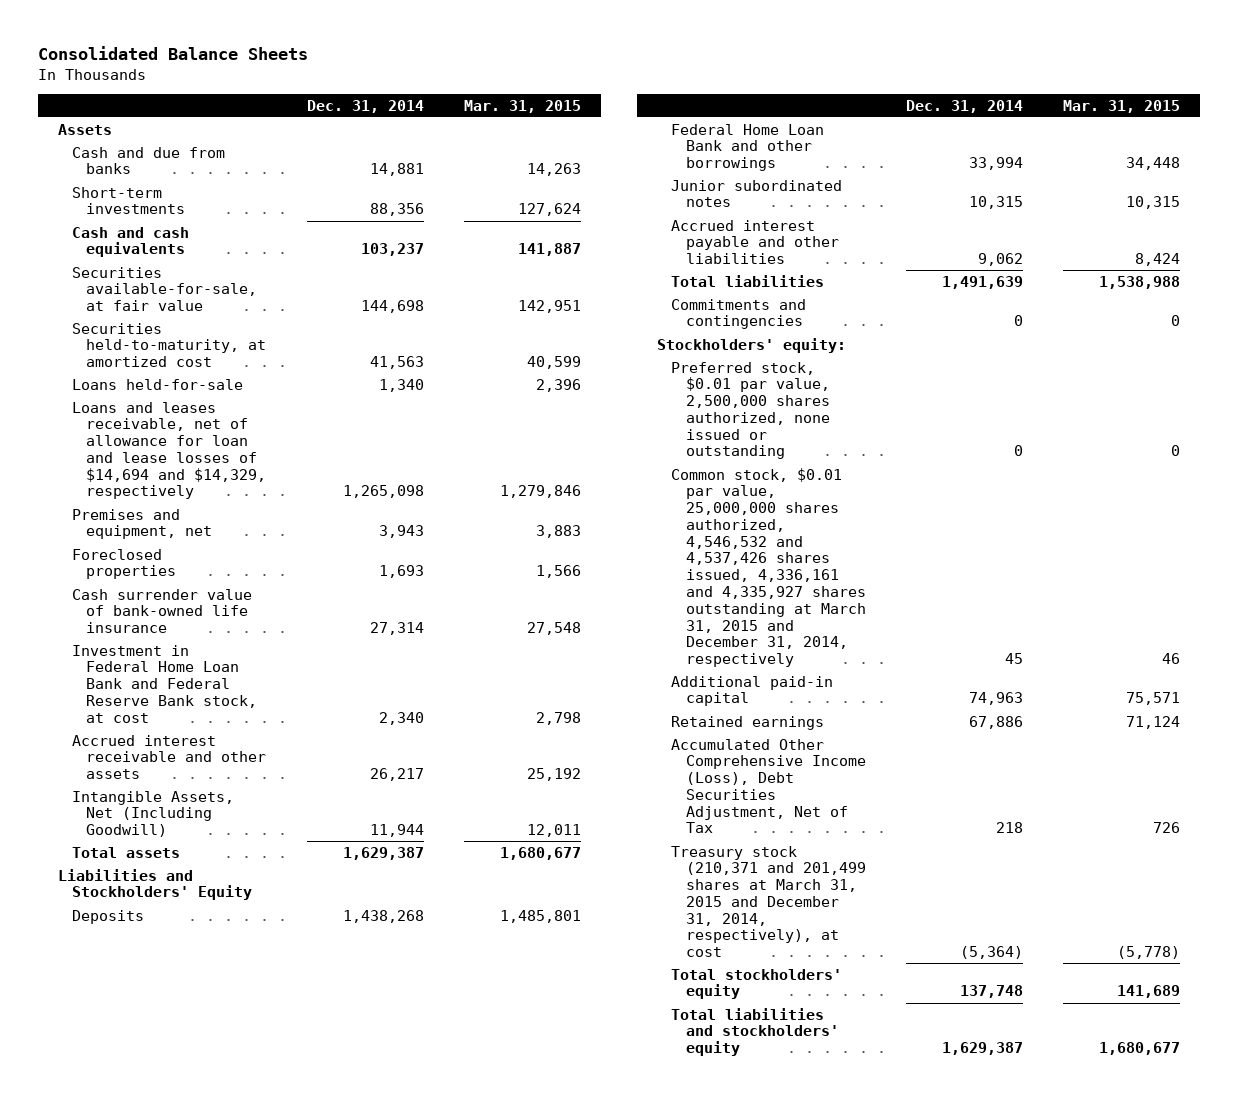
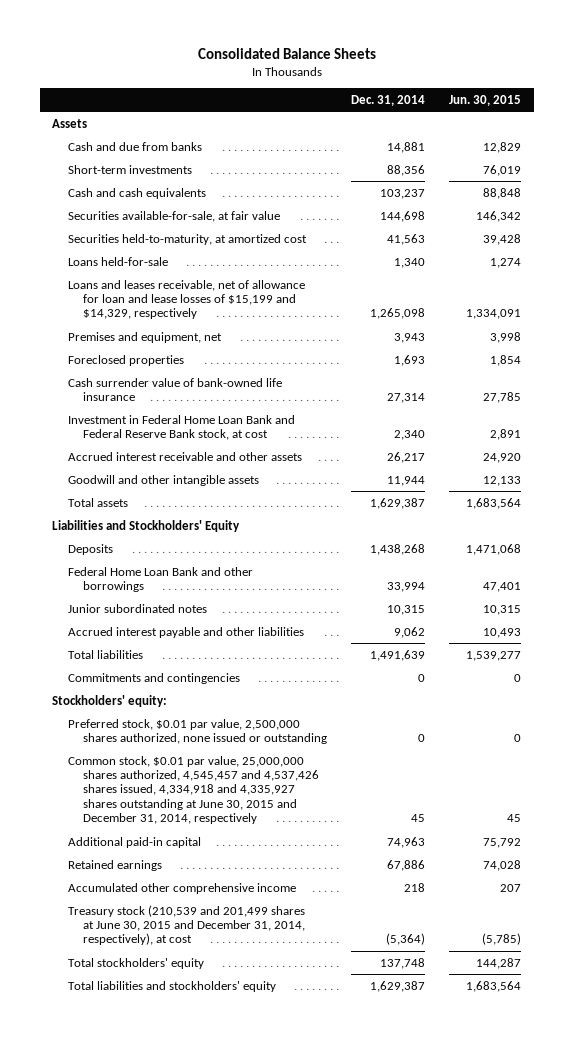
- | Dec. 31, 2014 | Mar. 31, 2015
+ | Dec. 31, 2014 | Jun. 30, 2015
- Loans and leases receivable, net of allowance for loan and lease losses of $14,694 and $14,329, respectively | 1,265,098 | 1,279,846
+ Loans and leases receivable, net of allowance for loan and lease losses of $15,199 and $14,329, respectively | 1,265,098 | 1,334,091
- Intangible Assets, Net (Including Goodwill) | 11,944 | 12,011
+ Goodwill and other intangible assets | 11,944 | 12,133
- Common stock, $0.01 par value, 25,000,000 shares authorized, 4,546,532 and 4,537,426 shares issued, 4,336,161 and 4,335,927 shares outstanding at March 31, 2015 and December 31, 2014, respectively | 45 | 46
+ Common stock, $0.01 par value, 25,000,000 shares authorized, 4,545,457 and 4,537,426 shares issued, 4,334,918 and 4,335,927 shares outstanding at June 30, 2015 and December 31, 2014, respectively | 45 | 45
- Accumulated Other Comprehensive Income (Loss), Debt Securities Adjustment, Net of Tax | 218 | 726
- Treasury stock (210,371 and 201,499 shares at March 31, 2015 and December 31, 2014, respectively), at cost | (5,364) | (5,778)
+ Accumulated other comprehensive income | 218 | 207
+ Treasury stock (210,539 and 201,499 shares at June 30, 2015 and December 31, 2014, respectively), at cost | (5,364) | (5,785)

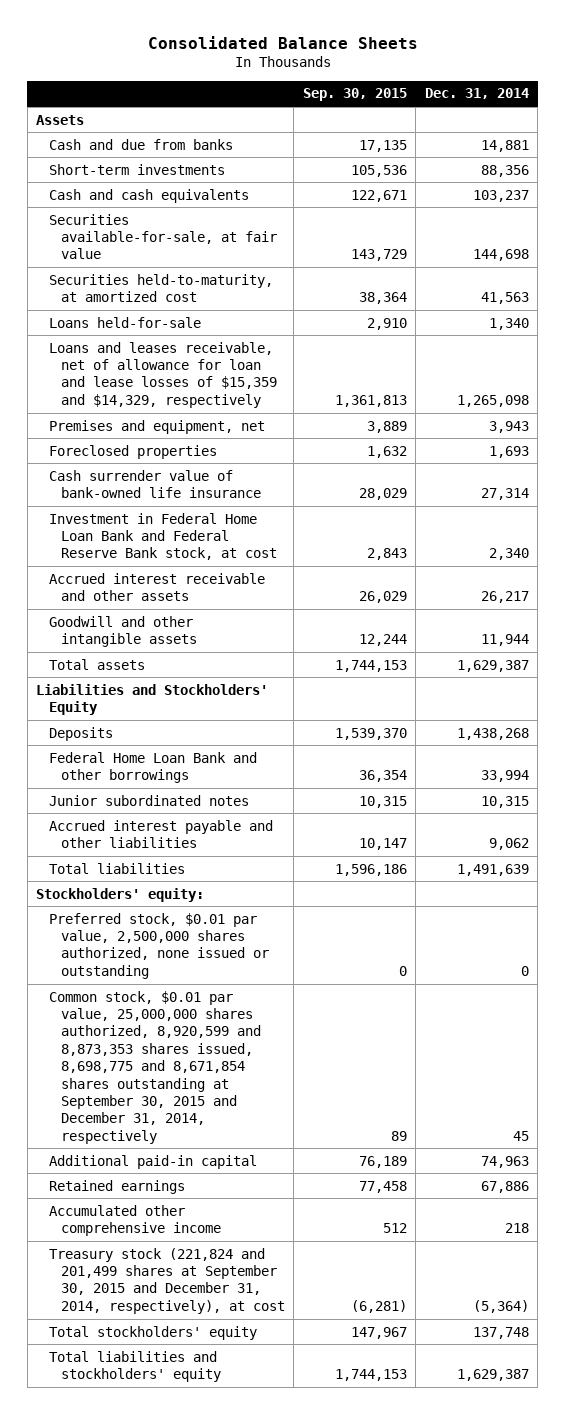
- | Dec. 31, 2014 | Jun. 30, 2015
+ | Sep. 30, 2015 | Dec. 31, 2014
- Loans and leases receivable, net of allowance for loan and lease losses of $15,199 and $14,329, respectively | 1,265,098 | 1,334,091
+ Loans and leases receivable, net of allowance for loan and lease losses of $15,359 and $14,329, respectively | 1,361,813 | 1,265,098
- Commitments and contingencies | 0 | 0
- Common stock, $0.01 par value, 25,000,000 shares authorized, 4,545,457 and 4,537,426 shares issued, 4,334,918 and 4,335,927 shares outstanding at June 30, 2015 and December 31, 2014, respectively | 45 | 45
+ Common stock, $0.01 par value, 25,000,000 shares authorized, 8,920,599 and 8,873,353 shares issued, 8,698,775 and 8,671,854 shares outstanding at September 30, 2015 and December 31, 2014, respectively | 89 | 45
- Treasury stock (210,539 and 201,499 shares at June 30, 2015 and December 31, 2014, respectively), at cost | (5,364) | (5,785)
+ Treasury stock (221,824 and 201,499 shares at September 30, 2015 and December 31, 2014, respectively), at cost | (6,281) | (5,364)

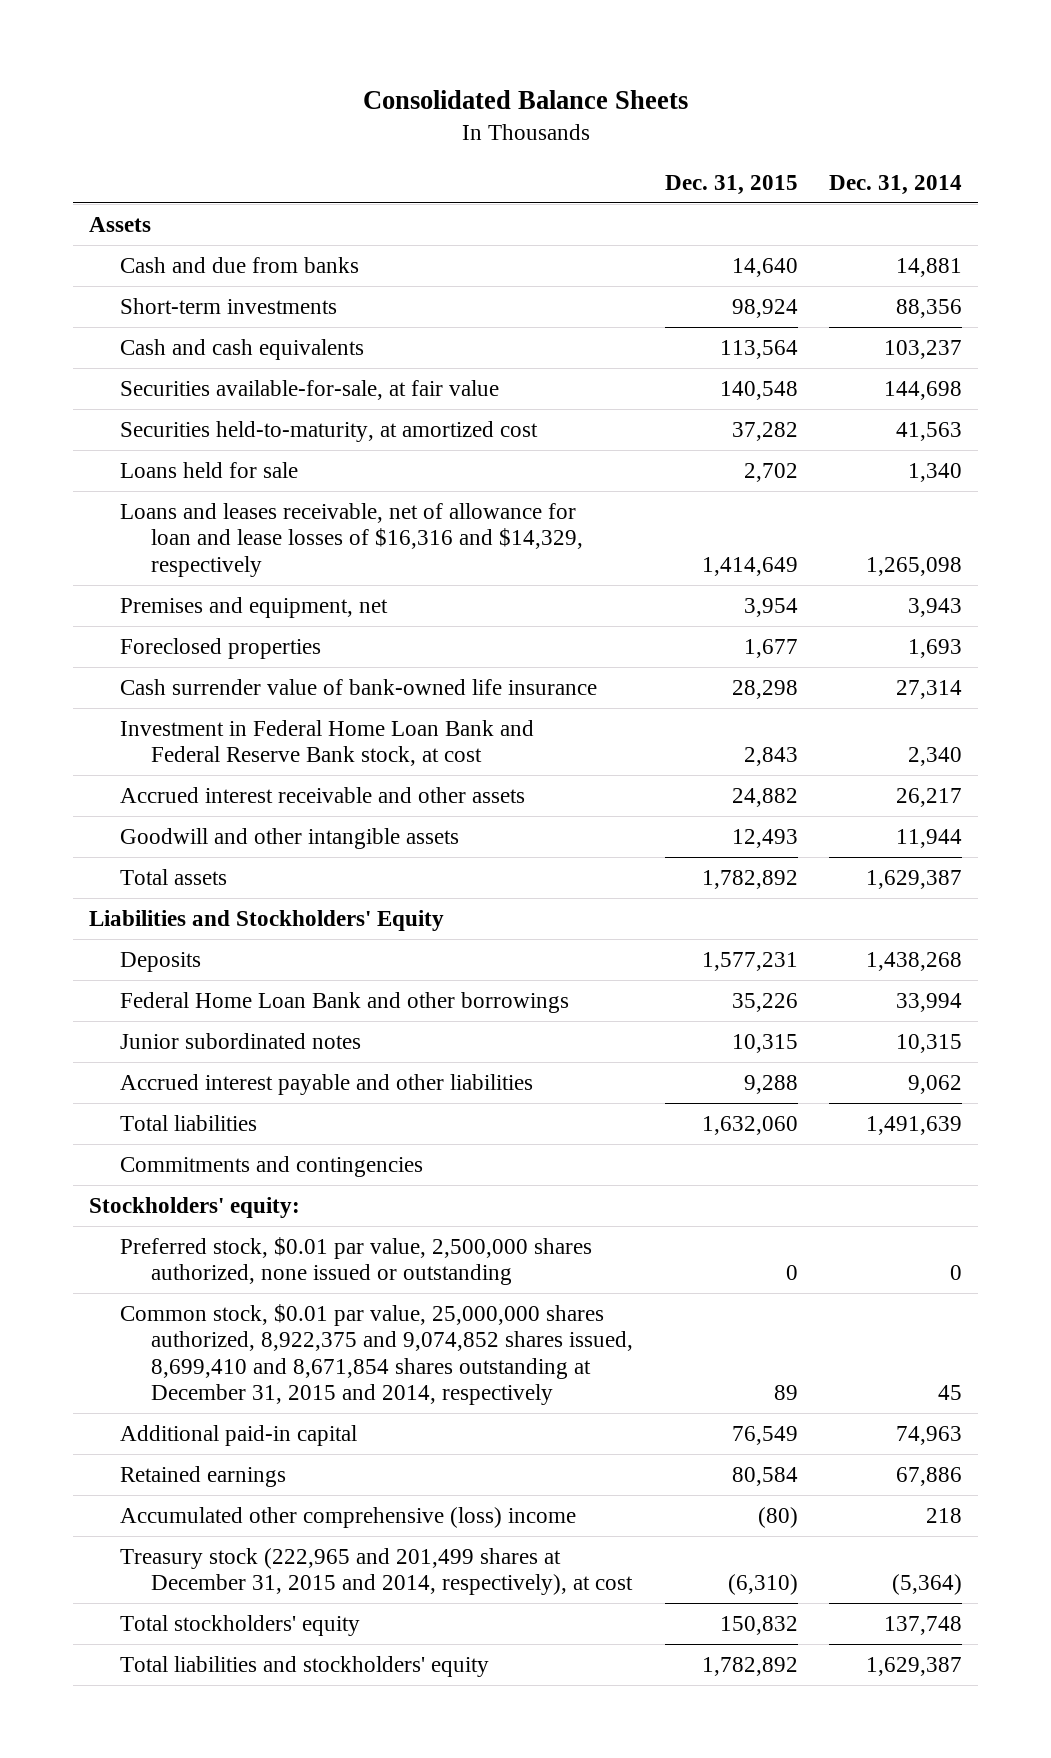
- | Sep. 30, 2015 | Dec. 31, 2014
+ | Dec. 31, 2015 | Dec. 31, 2014
- Loans held-for-sale | 2,910 | 1,340
- Loans and leases receivable, net of allowance for loan and lease losses of $15,359 and $14,329, respectively | 1,361,813 | 1,265,098
+ Loans held for sale | 2,702 | 1,340
+ Loans and leases receivable, net of allowance for loan and lease losses of $16,316 and $14,329, respectively | 1,414,649 | 1,265,098
+ Commitments and contingencies
- Common stock, $0.01 par value, 25,000,000 shares authorized, 8,920,599 and 8,873,353 shares issued, 8,698,775 and 8,671,854 shares outstanding at September 30, 2015 and December 31, 2014, respectively | 89 | 45
+ Common stock, $0.01 par value, 25,000,000 shares authorized, 8,922,375 and 9,074,852 shares issued, 8,699,410 and 8,671,854 shares outstanding at December 31, 2015 and 2014, respectively | 89 | 45
- Accumulated other comprehensive income | 512 | 218
- Treasury stock (221,824 and 201,499 shares at September 30, 2015 and December 31, 2014, respectively), at cost | (6,281) | (5,364)
+ Accumulated other comprehensive (loss) income | (80) | 218
+ Treasury stock (222,965 and 201,499 shares at December 31, 2015 and 2014, respectively), at cost | (6,310) | (5,364)

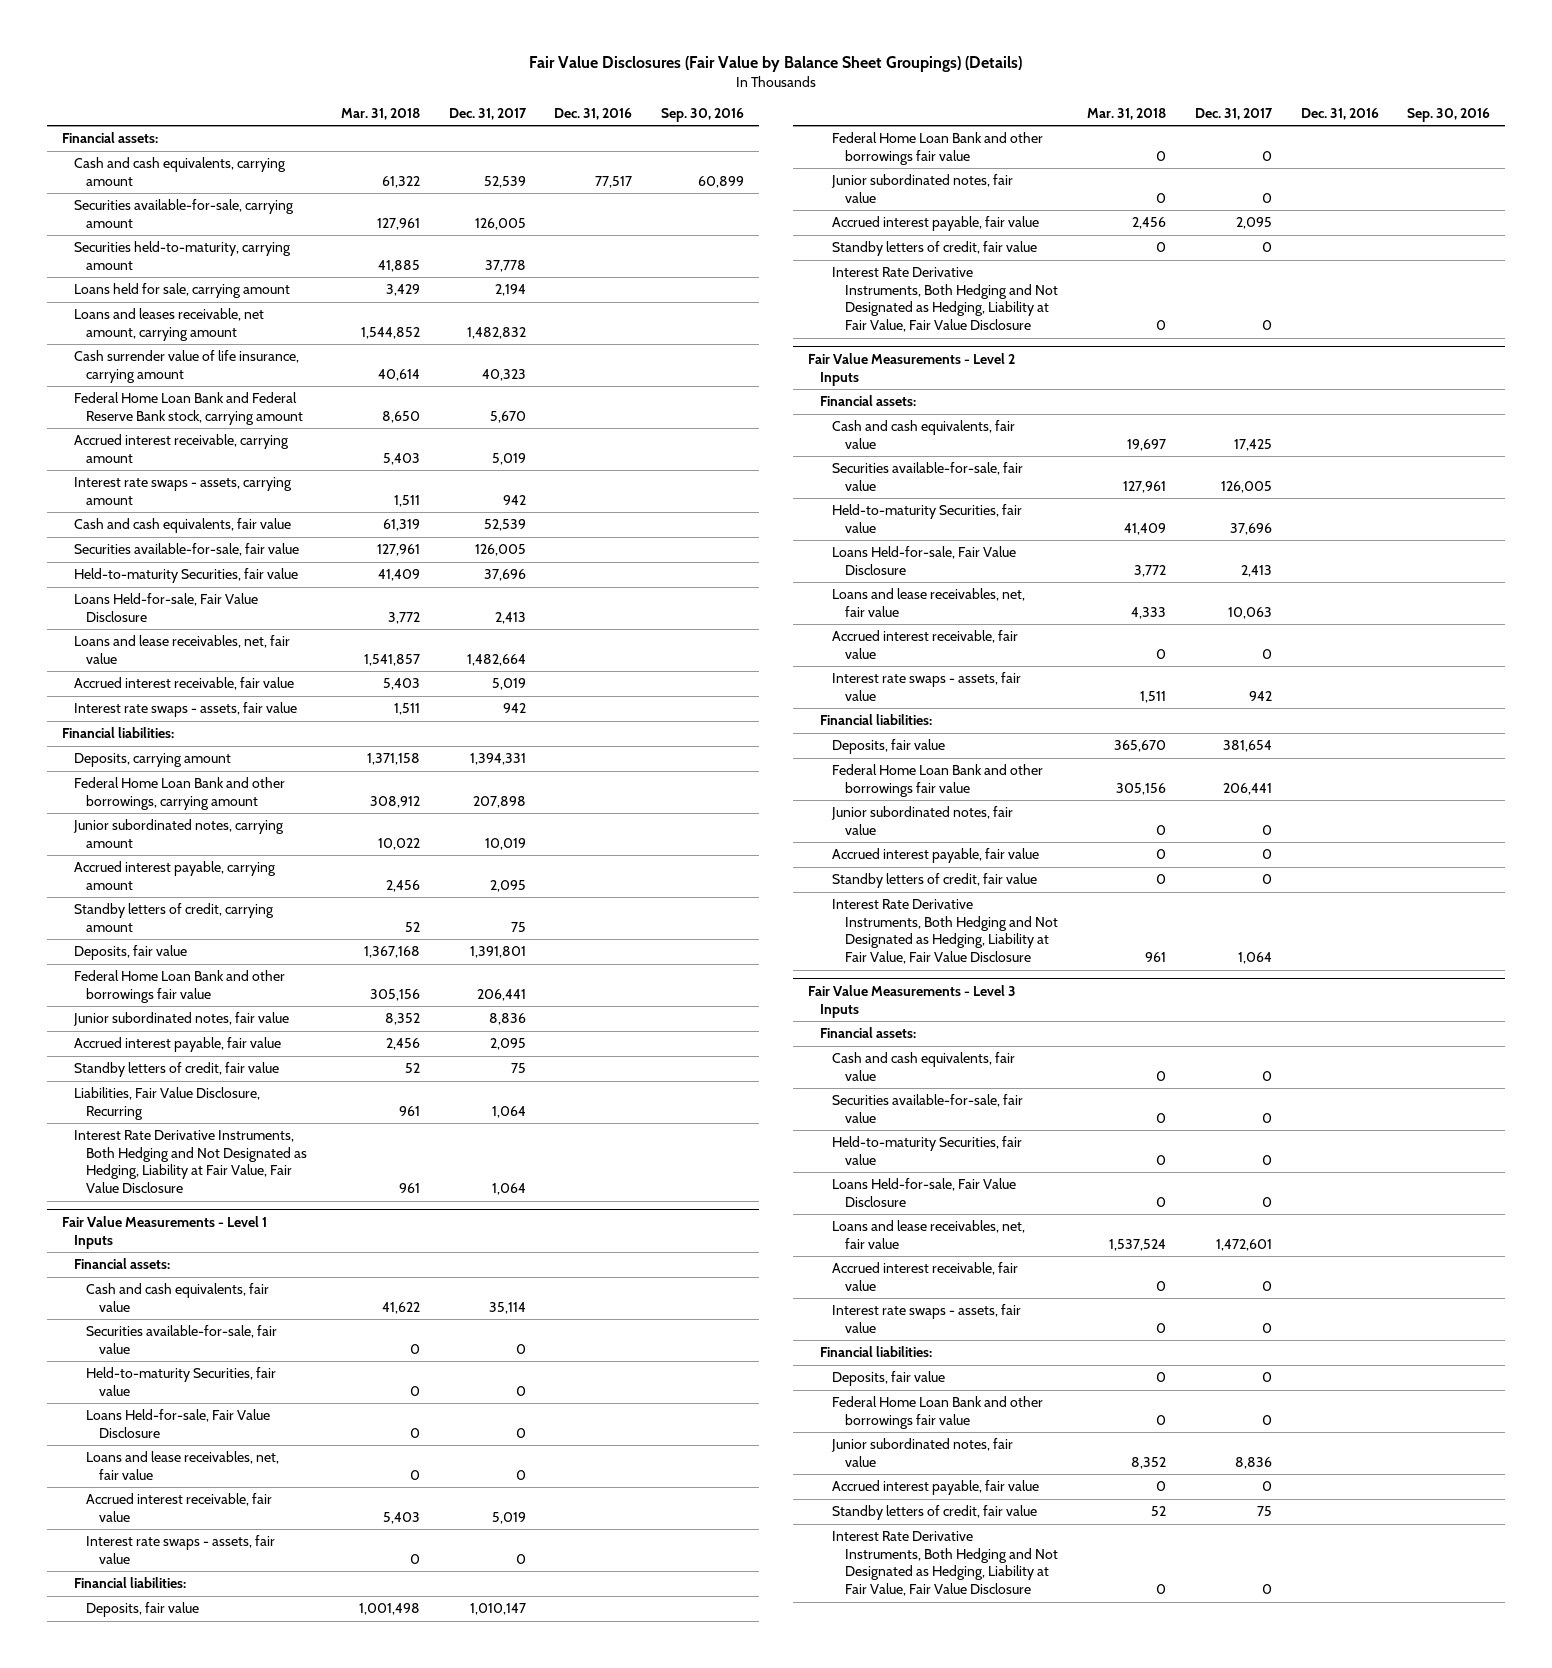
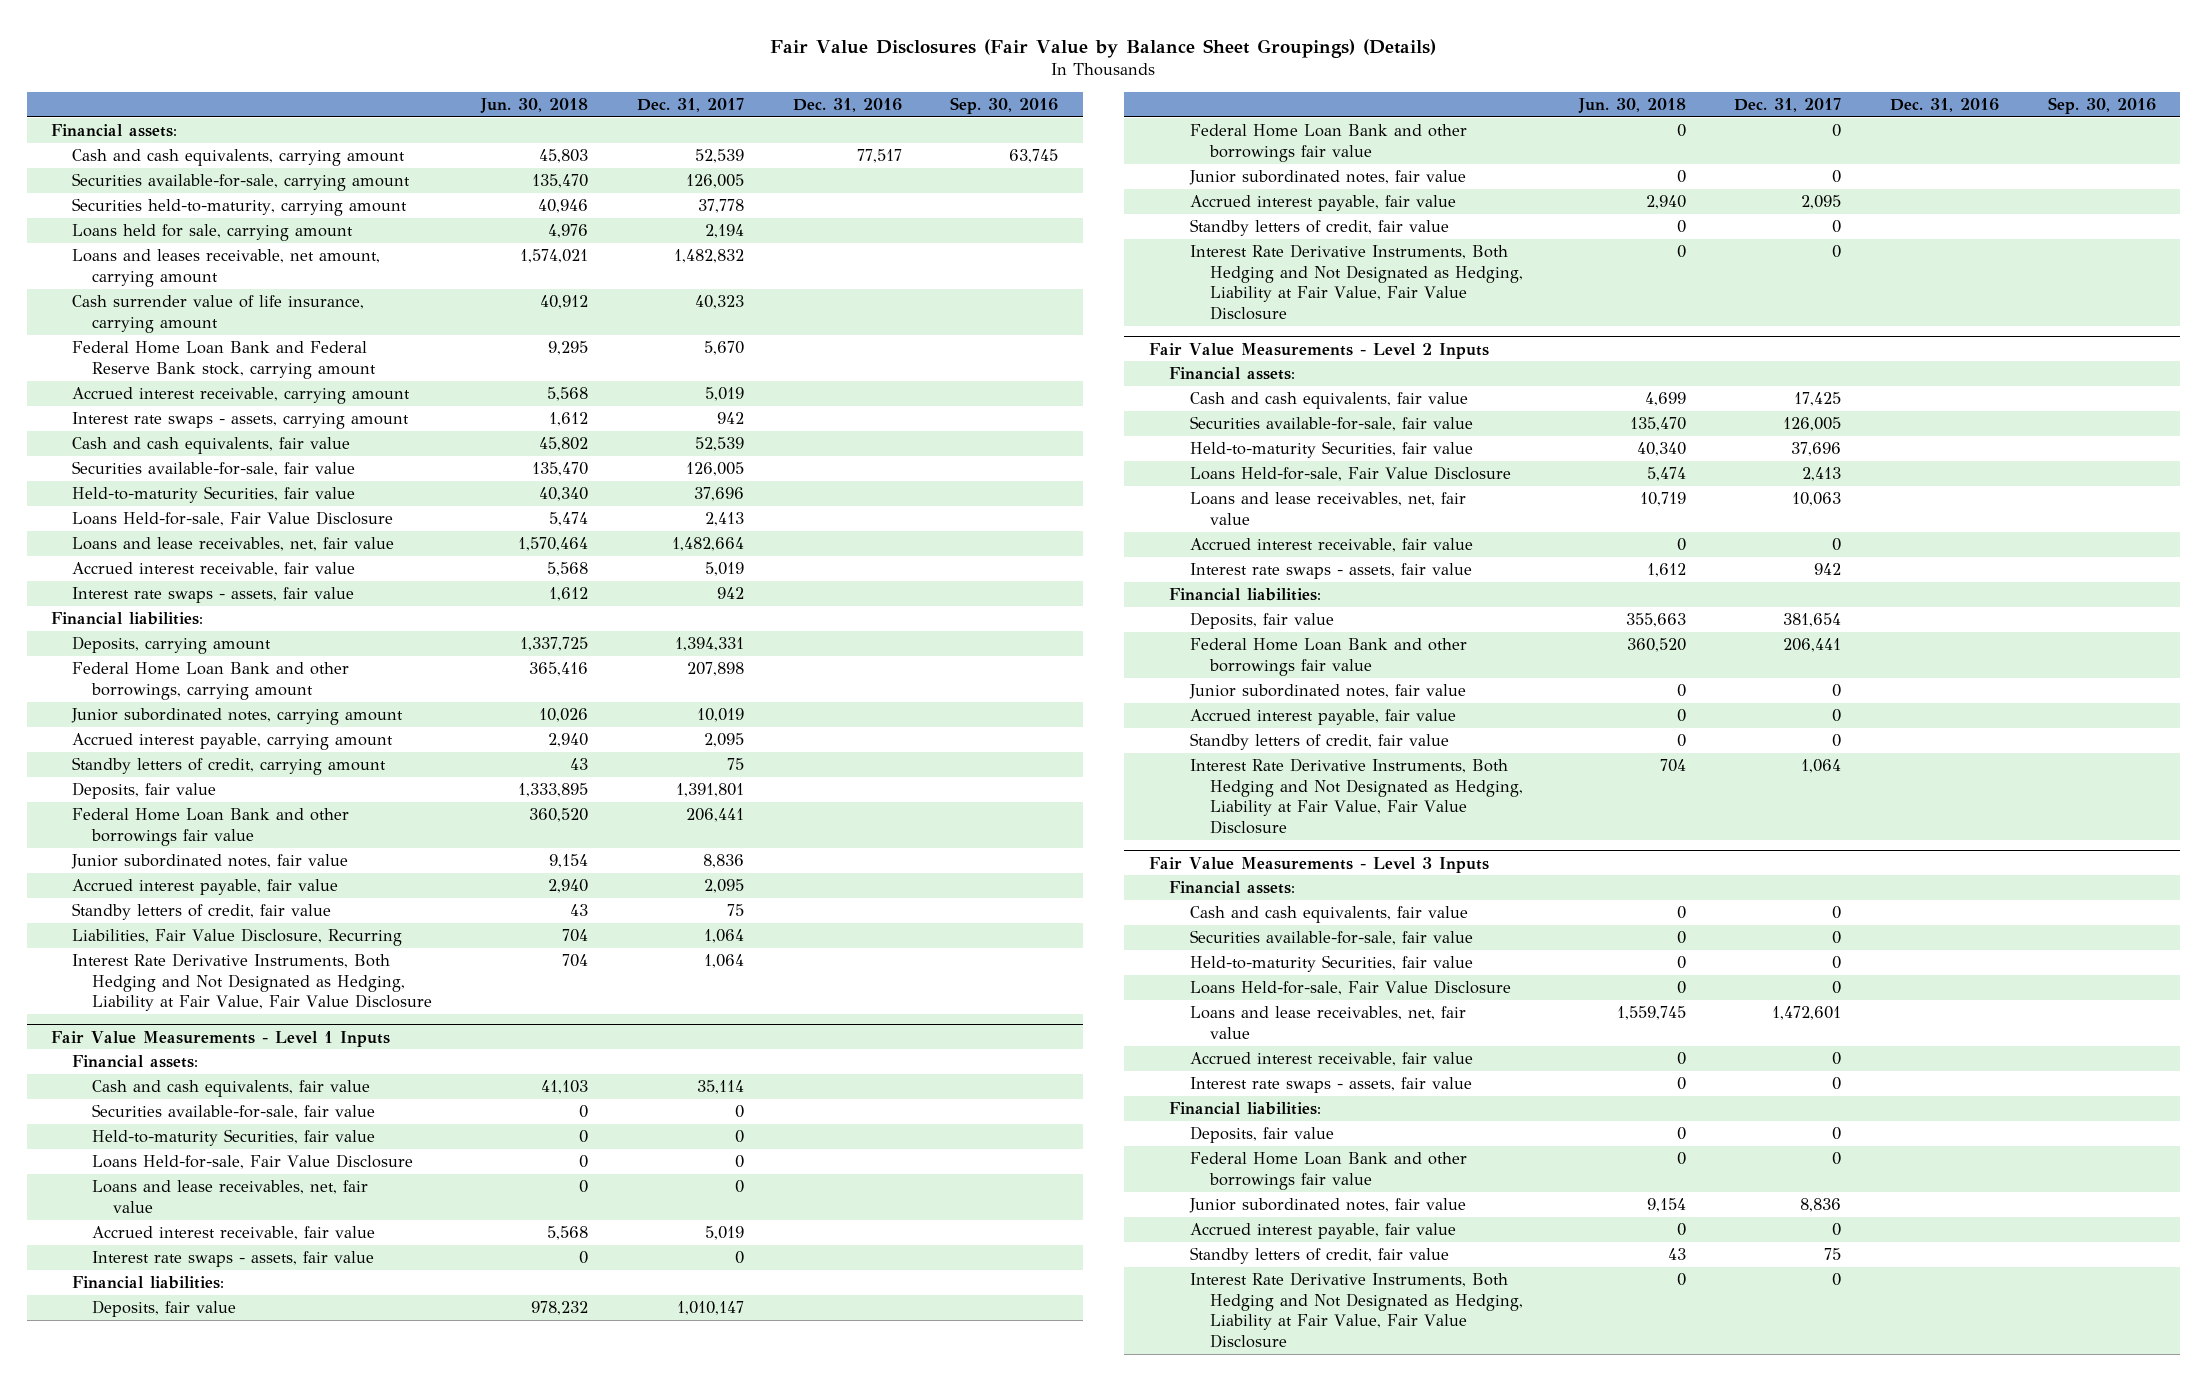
- | Mar. 31, 2018 | Dec. 31, 2017 | Dec. 31, 2016 | Sep. 30, 2016
+ | Jun. 30, 2018 | Dec. 31, 2017 | Dec. 31, 2016 | Sep. 30, 2016
- Cash and cash equivalents, carrying amount | 61,322 | 52,539 | 77,517 | 60,899
+ Cash and cash equivalents, carrying amount | 45,803 | 52,539 | 77,517 | 63,745

